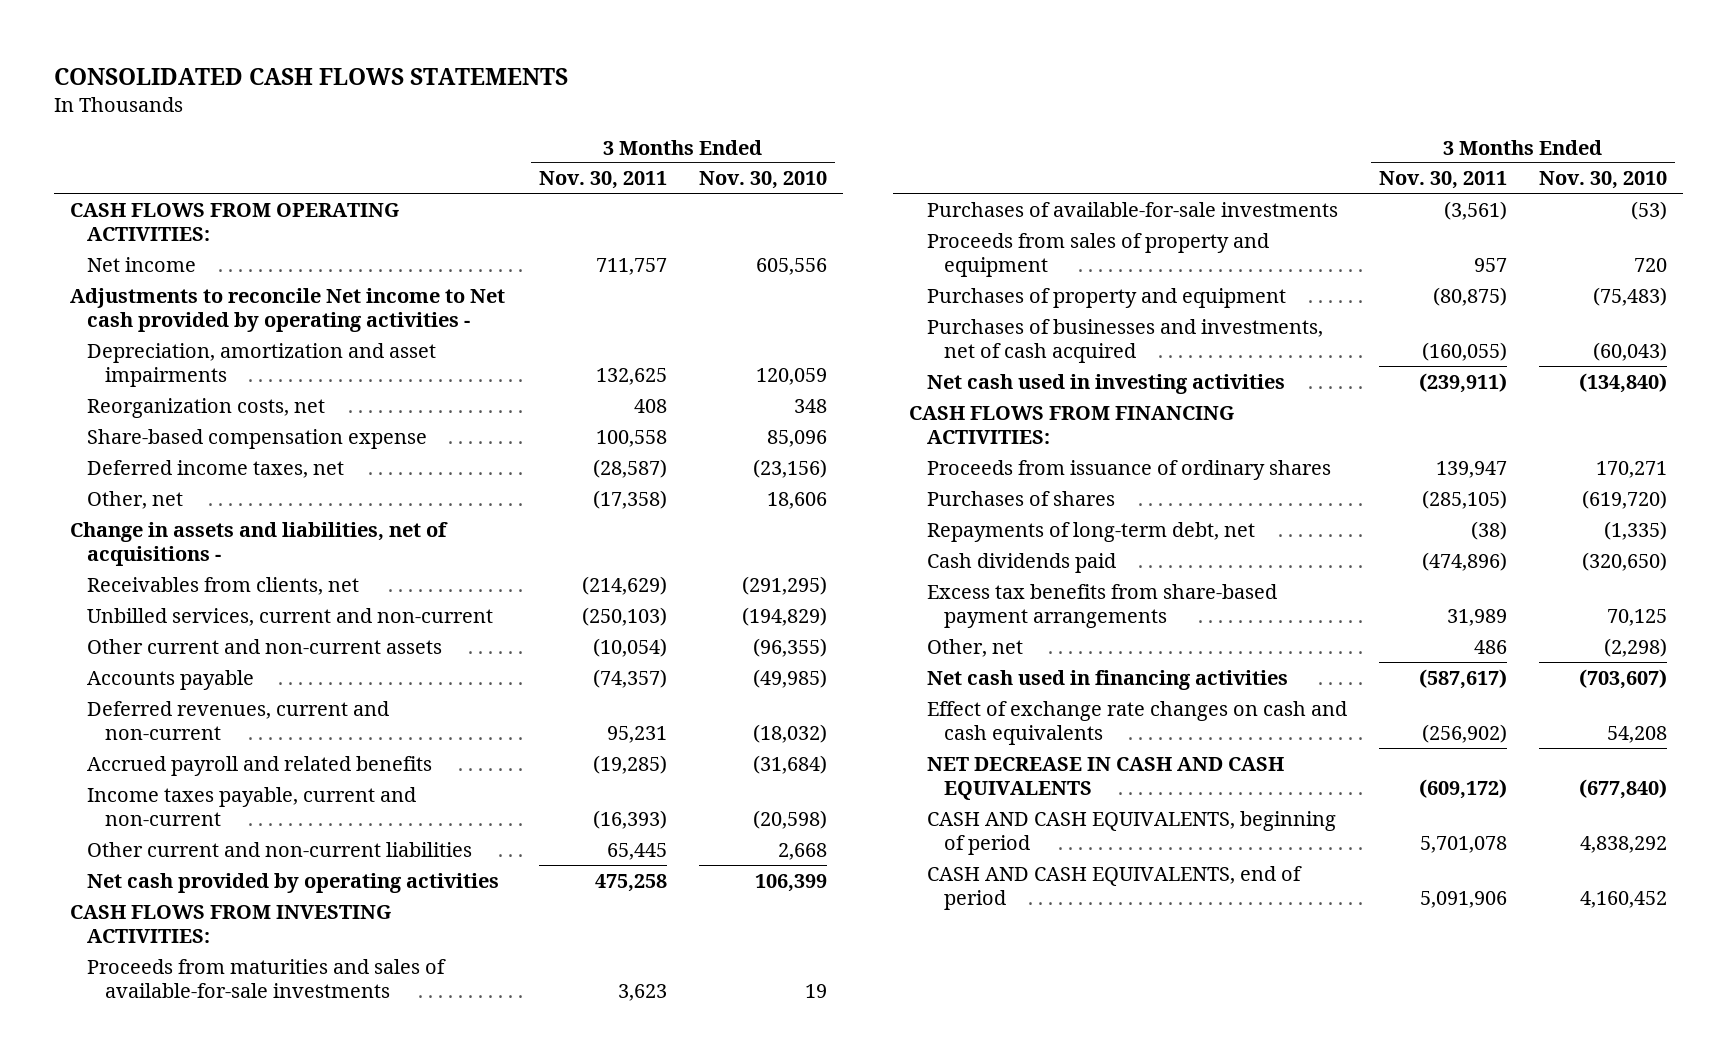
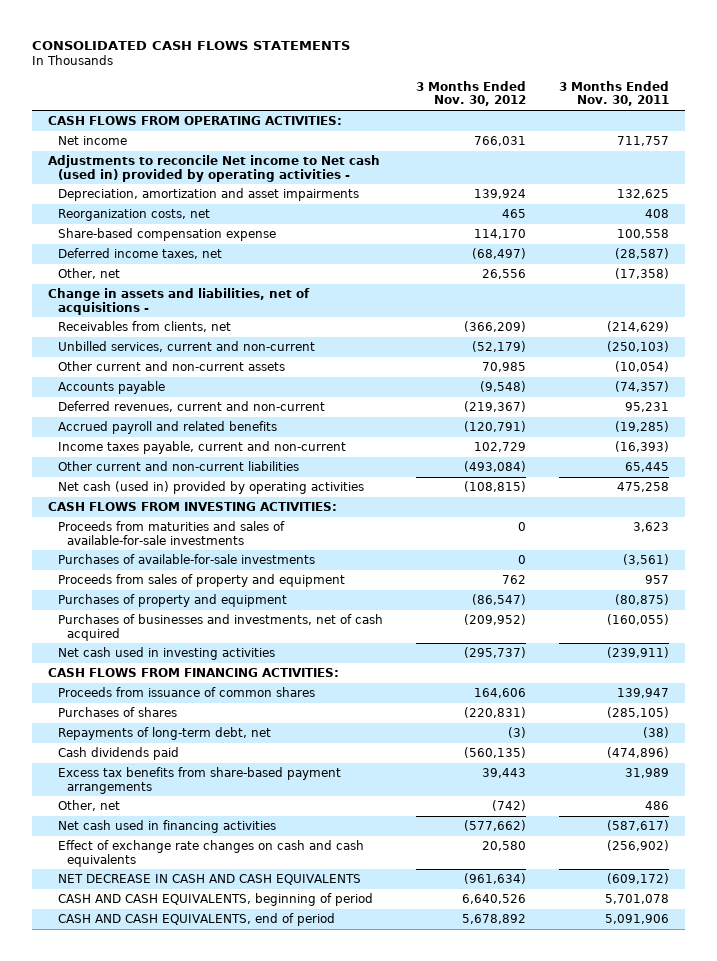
- | 3 Months Ended Nov. 30, 2011 | 3 Months Ended Nov. 30, 2010
+ | 3 Months Ended Nov. 30, 2012 | 3 Months Ended Nov. 30, 2011
- Adjustments to reconcile Net income to Net cash provided by operating activities -
+ Adjustments to reconcile Net income to Net cash (used in) provided by operating activities -
- Net cash provided by operating activities | 475,258 | 106,399
+ Net cash (used in) provided by operating activities | (108,815) | 475,258
- Proceeds from issuance of ordinary shares | 139,947 | 170,271
+ Proceeds from issuance of common shares | 164,606 | 139,947

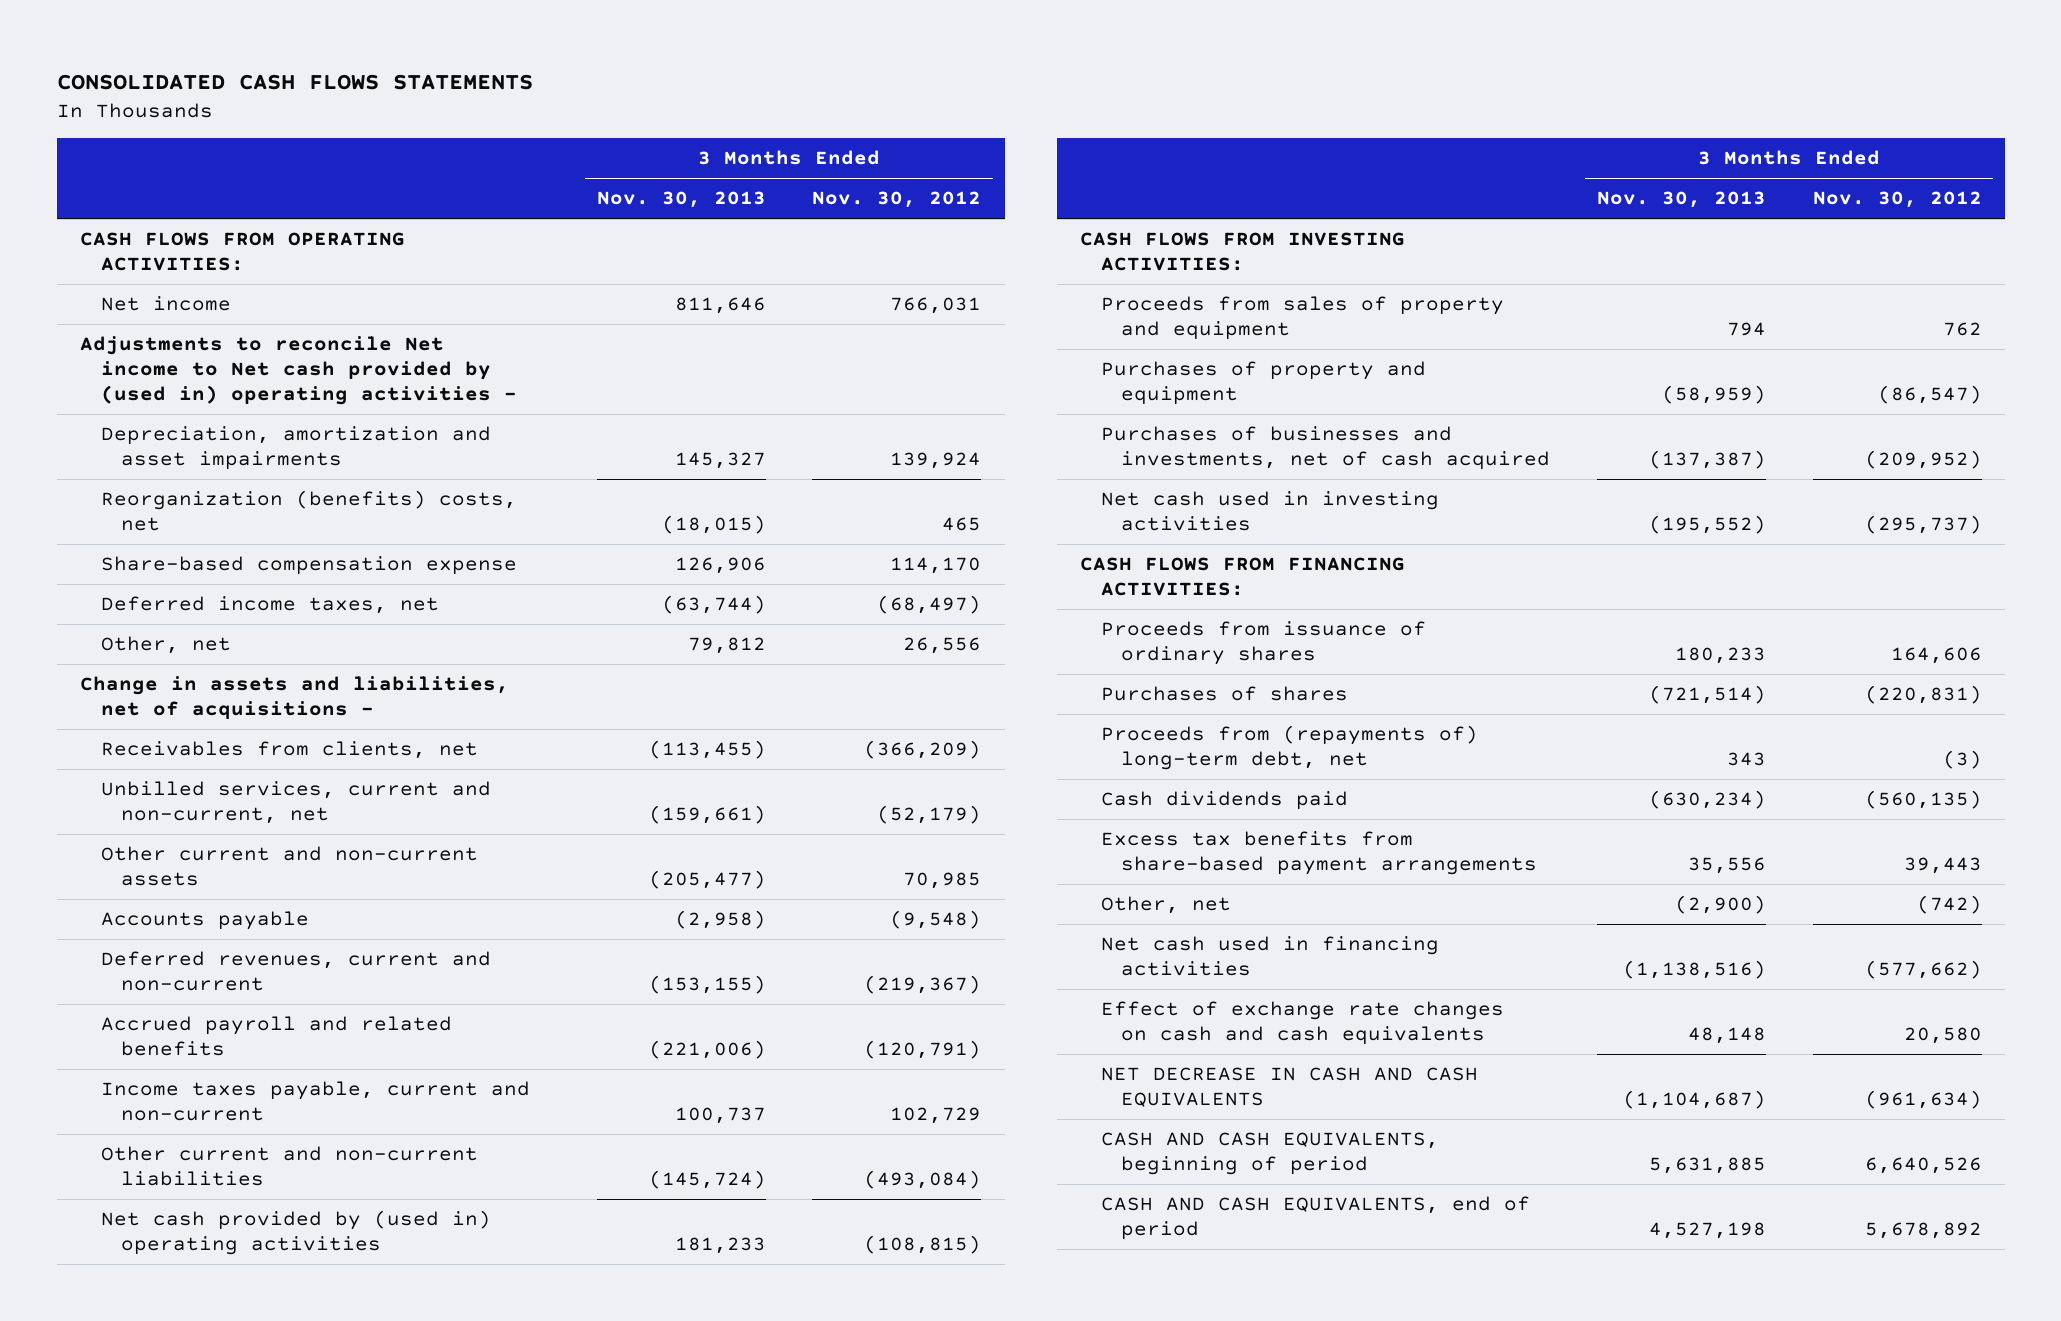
- | 3 Months Ended Nov. 30, 2012 | 3 Months Ended Nov. 30, 2011
+ | 3 Months Ended Nov. 30, 2013 | 3 Months Ended Nov. 30, 2012
- Adjustments to reconcile Net income to Net cash (used in) provided by operating activities -
+ Adjustments to reconcile Net income to Net cash provided by (used in) operating activities -
- Reorganization costs, net | 465 | 408
+ Reorganization (benefits) costs, net | (18,015) | 465
- Unbilled services, current and non-current | (52,179) | (250,103)
+ Unbilled services, current and non-current, net | (159,661) | (52,179)
- Net cash (used in) provided by operating activities | (108,815) | 475,258
+ Net cash provided by (used in) operating activities | 181,233 | (108,815)
- Proceeds from maturities and sales of available-for-sale investments | 0 | 3,623
- Purchases of available-for-sale investments | 0 | (3,561)
- Proceeds from issuance of common shares | 164,606 | 139,947
+ Proceeds from issuance of ordinary shares | 180,233 | 164,606
- Repayments of long-term debt, net | (3) | (38)
+ Proceeds from (repayments of) long-term debt, net | 343 | (3)

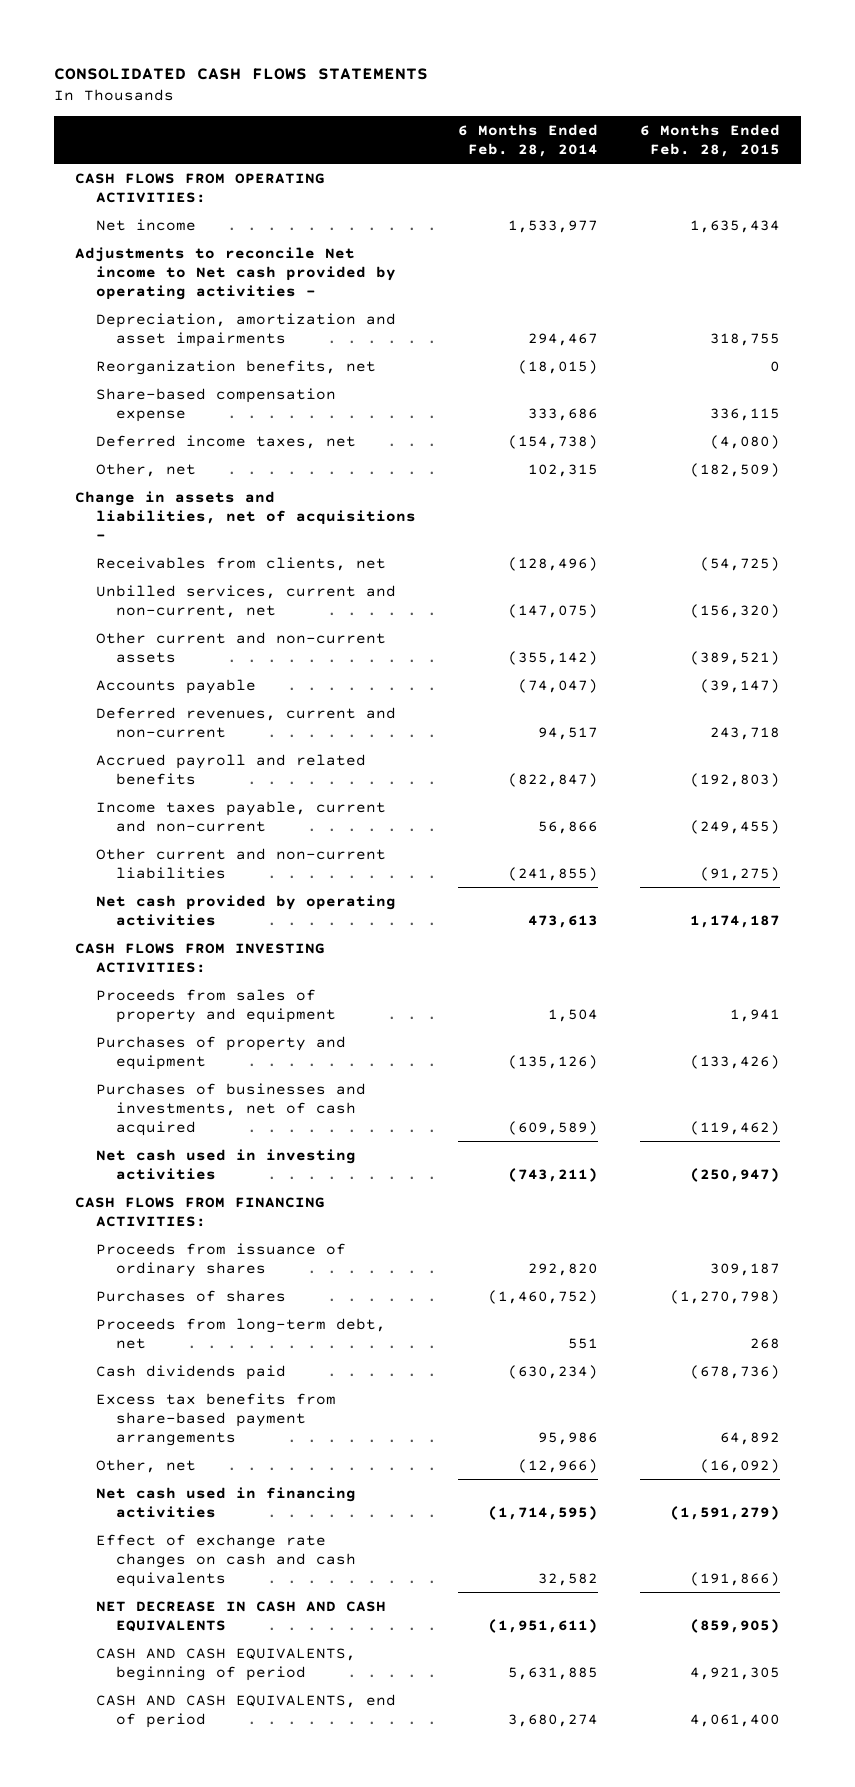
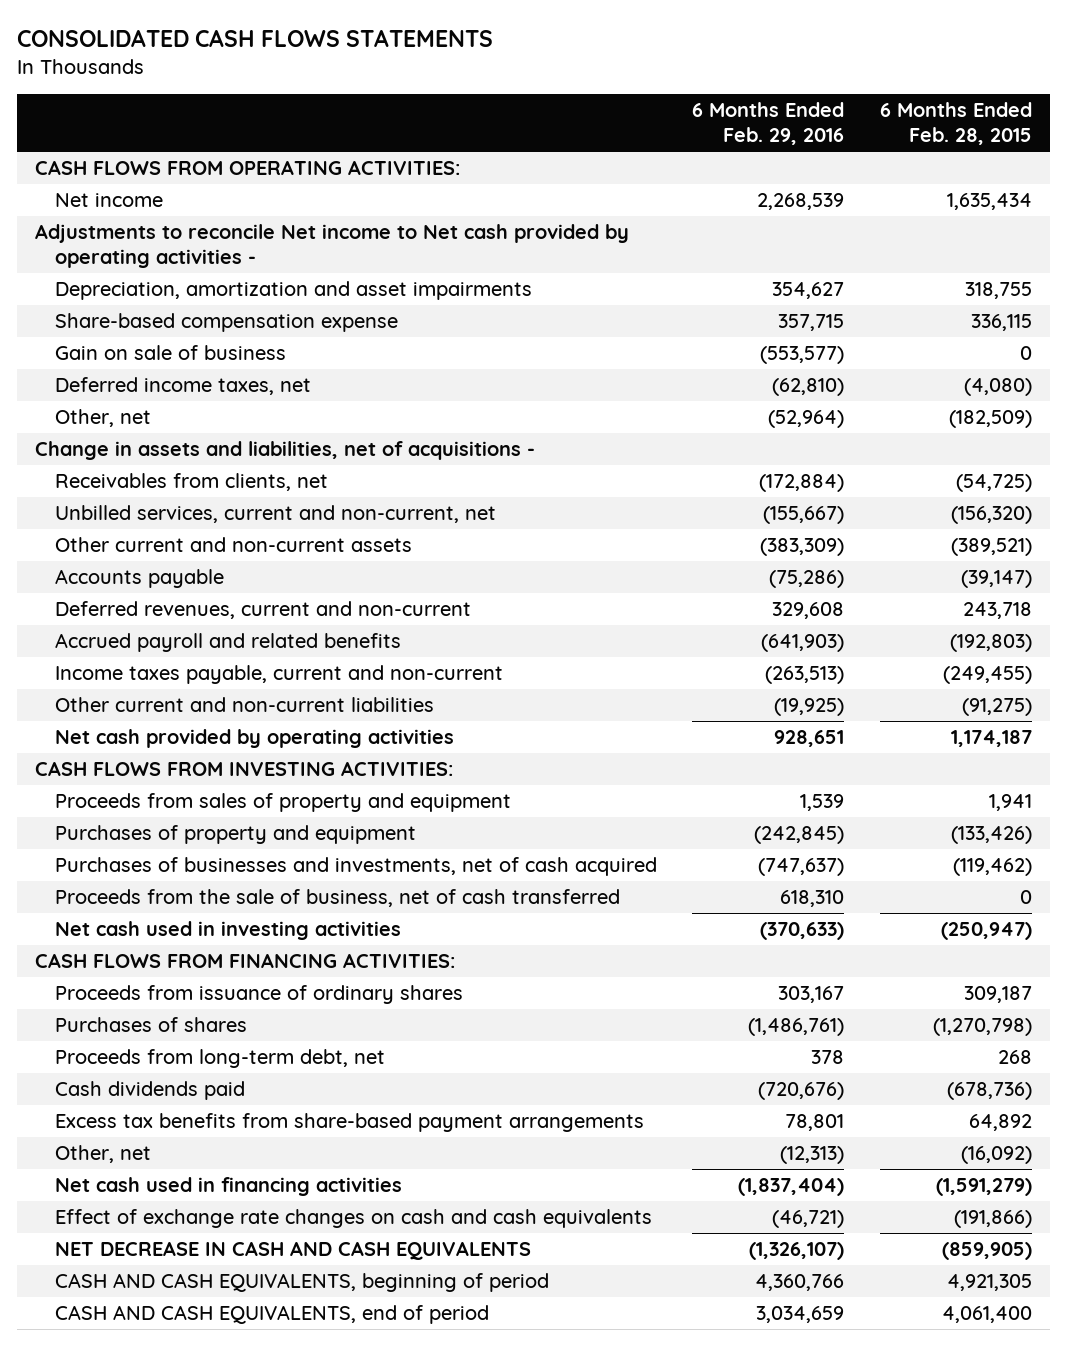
- | 6 Months Ended Feb. 28, 2014 | 6 Months Ended Feb. 28, 2015
+ | 6 Months Ended Feb. 29, 2016 | 6 Months Ended Feb. 28, 2015
- Reorganization benefits, net | (18,015) | 0
+ Gain on sale of business | (553,577) | 0
+ Proceeds from the sale of business, net of cash transferred | 618,310 | 0

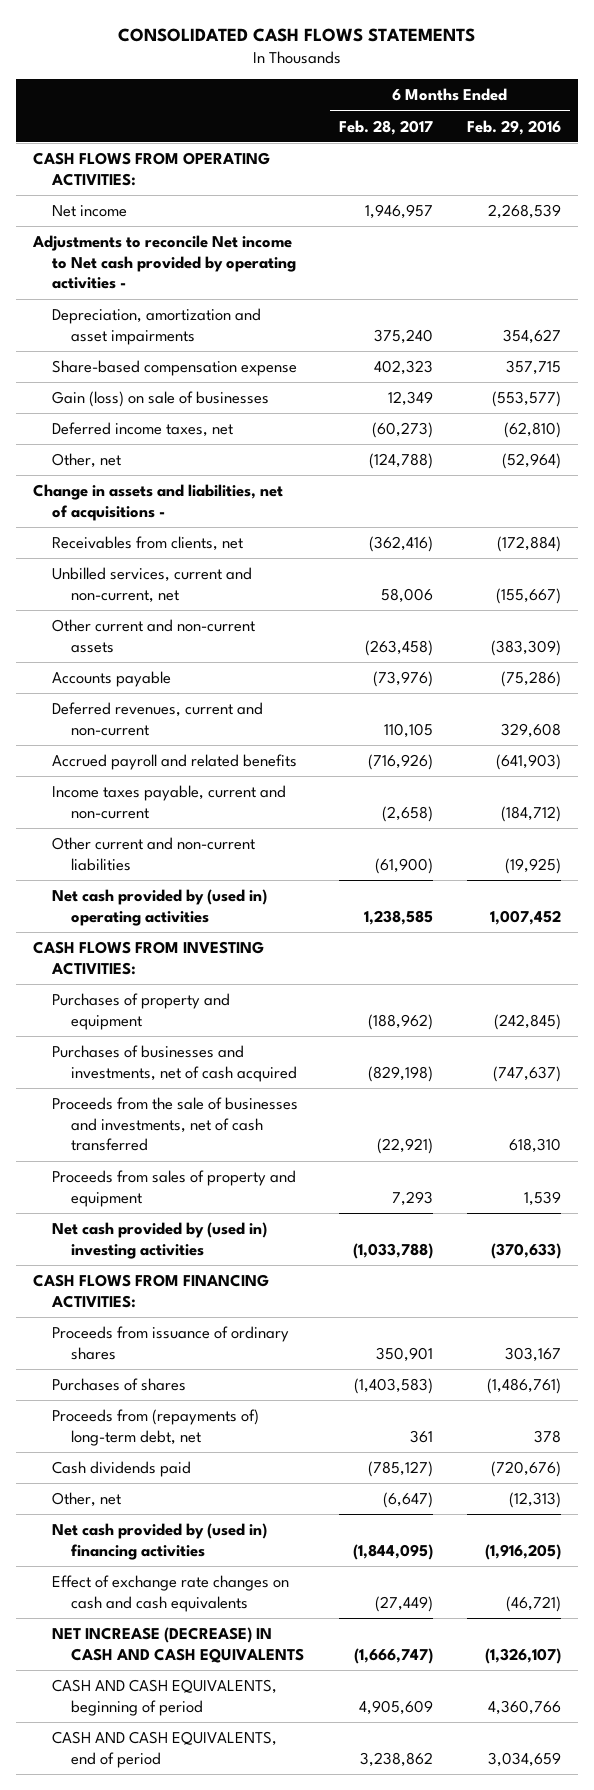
- | 6 Months Ended Feb. 29, 2016 | 6 Months Ended Feb. 28, 2015
+ | 6 Months Ended Feb. 28, 2017 | 6 Months Ended Feb. 29, 2016
- Gain on sale of business | (553,577) | 0
+ Gain (loss) on sale of businesses | 12,349 | (553,577)
- Income taxes payable, current and non-current | (263,513) | (249,455)
+ Income taxes payable, current and non-current | (2,658) | (184,712)
- Net cash provided by operating activities | 928,651 | 1,174,187
+ Net cash provided by (used in) operating activities | 1,238,585 | 1,007,452
- Proceeds from the sale of business, net of cash transferred | 618,310 | 0
- Net cash used in investing activities | (370,633) | (250,947)
+ Proceeds from the sale of businesses and investments, net of cash transferred | (22,921) | 618,310
moved down: Proceeds from sales of property and equipment | 7,293 | 1,539
+ Net cash provided by (used in) investing activities | (1,033,788) | (370,633)
- Proceeds from long-term debt, net | 378 | 268
+ Proceeds from (repayments of) long-term debt, net | 361 | 378
- Excess tax benefits from share-based payment arrangements | 78,801 | 64,892
- Net cash used in financing activities | (1,837,404) | (1,591,279)
+ Net cash provided by (used in) financing activities | (1,844,095) | (1,916,205)
- NET DECREASE IN CASH AND CASH EQUIVALENTS | (1,326,107) | (859,905)
+ NET INCREASE (DECREASE) IN CASH AND CASH EQUIVALENTS | (1,666,747) | (1,326,107)

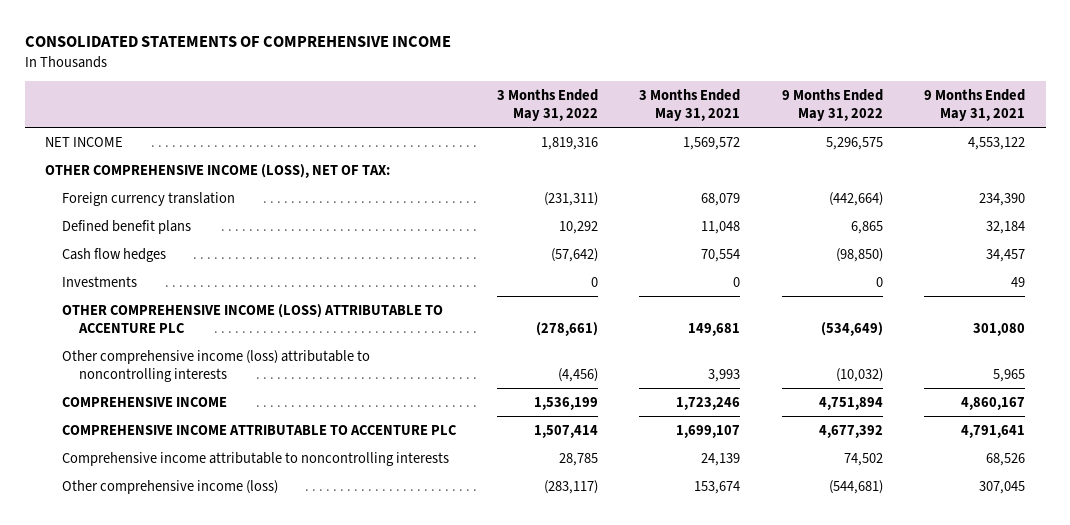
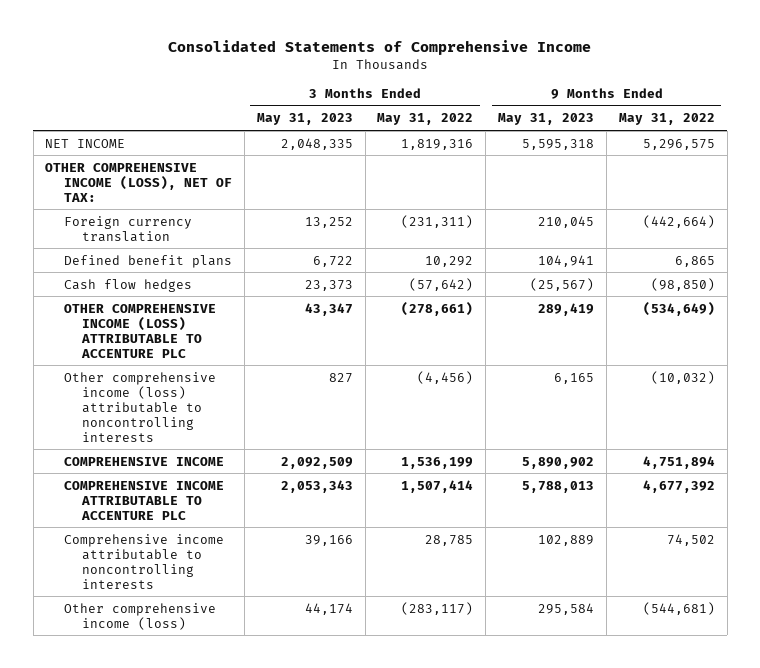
- CONSOLIDATED STATEMENTS OF COMPREHENSIVE INCOME
+ Consolidated Statements of Comprehensive Income
- | 3 Months Ended May 31, 2022 | 3 Months Ended May 31, 2021 | 9 Months Ended May 31, 2022 | 9 Months Ended May 31, 2021
+ | 3 Months Ended May 31, 2023 | 3 Months Ended May 31, 2022 | 9 Months Ended May 31, 2023 | 9 Months Ended May 31, 2022
- Investments | 0 | 0 | 0 | 49

